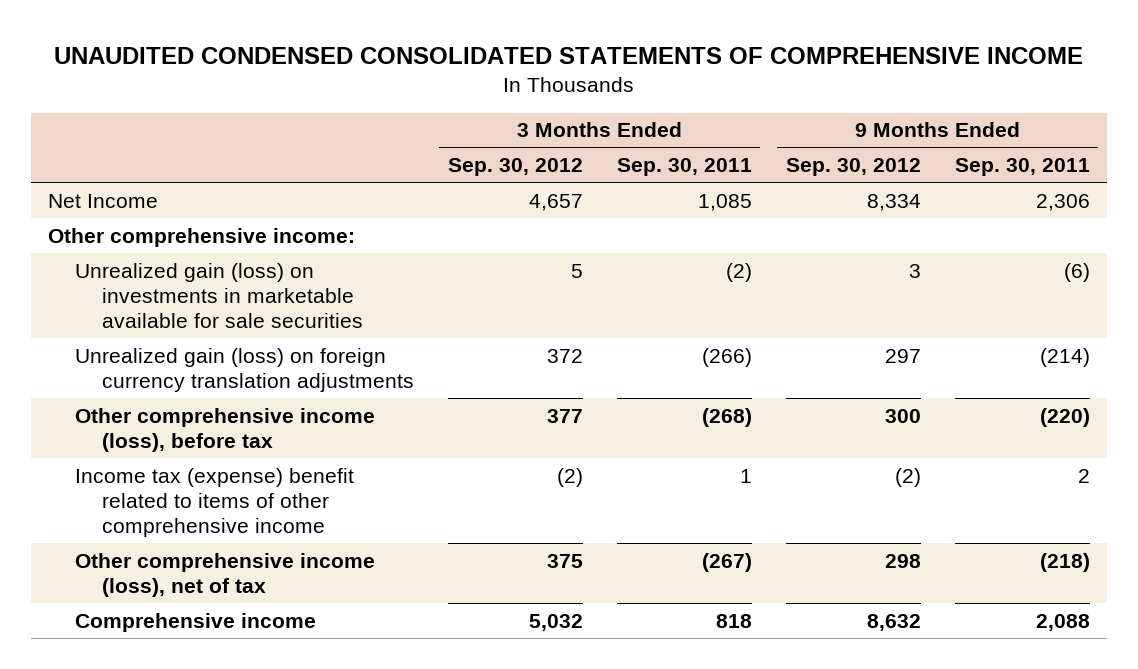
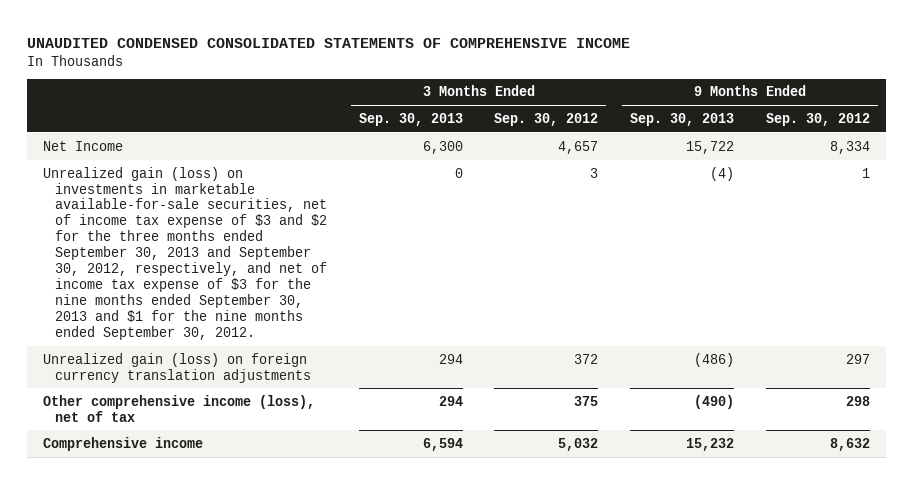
- | 3 Months Ended Sep. 30, 2012 | 3 Months Ended Sep. 30, 2011 | 9 Months Ended Sep. 30, 2012 | 9 Months Ended Sep. 30, 2011
+ | 3 Months Ended Sep. 30, 2013 | 3 Months Ended Sep. 30, 2012 | 9 Months Ended Sep. 30, 2013 | 9 Months Ended Sep. 30, 2012
- Other comprehensive income:
- Unrealized gain (loss) on investments in marketable available for sale securities | 5 | (2) | 3 | (6)
+ Unrealized gain (loss) on investments in marketable available-for-sale securities, net of income tax expense of $3 and $2 for the three months ended September 30, 2013 and September 30, 2012, respectively, and net of income tax expense of $3 for the nine months ended September 30, 2013 and $1 for the nine months ended September 30, 2012. | 0 | 3 | (4) | 1
- Other comprehensive income (loss), before tax | 377 | (268) | 300 | (220)
- Income tax (expense) benefit related to items of other comprehensive income | (2) | 1 | (2) | 2

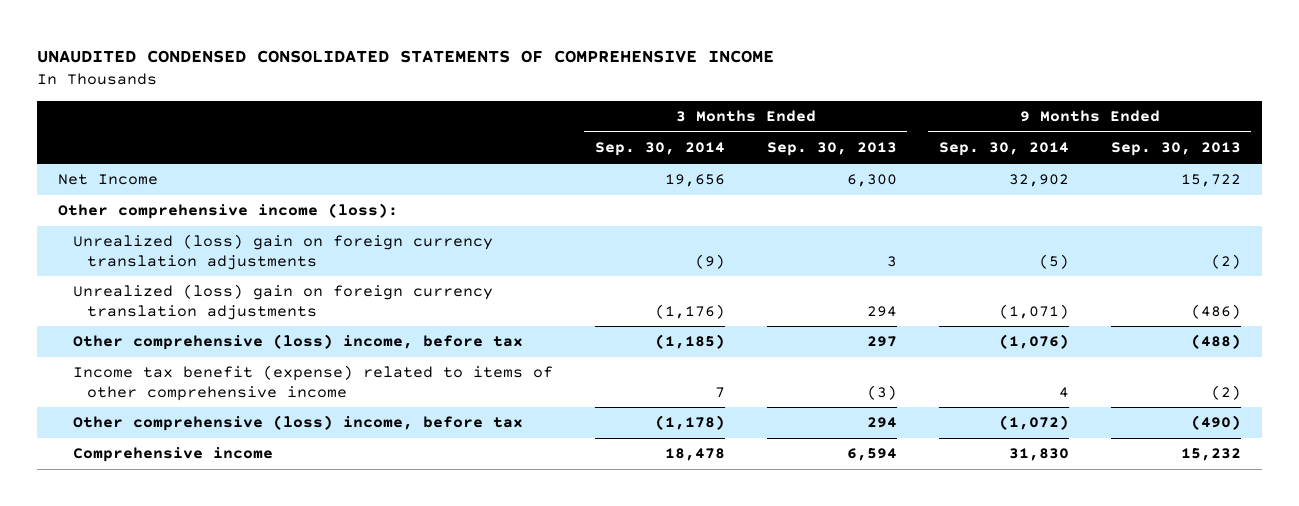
- | 3 Months Ended Sep. 30, 2013 | 3 Months Ended Sep. 30, 2012 | 9 Months Ended Sep. 30, 2013 | 9 Months Ended Sep. 30, 2012
+ | 3 Months Ended Sep. 30, 2014 | 3 Months Ended Sep. 30, 2013 | 9 Months Ended Sep. 30, 2014 | 9 Months Ended Sep. 30, 2013
- Unrealized gain (loss) on investments in marketable available-for-sale securities, net of income tax expense of $3 and $2 for the three months ended September 30, 2013 and September 30, 2012, respectively, and net of income tax expense of $3 for the nine months ended September 30, 2013 and $1 for the nine months ended September 30, 2012. | 0 | 3 | (4) | 1
- Unrealized gain (loss) on foreign currency translation adjustments | 294 | 372 | (486) | 297
- Other comprehensive income (loss), net of tax | 294 | 375 | (490) | 298
+ Other comprehensive income (loss):
+ Unrealized (loss) gain on foreign currency translation adjustments | (9) | 3 | (5) | (2)
+ Unrealized (loss) gain on foreign currency translation adjustments | (1,176) | 294 | (1,071) | (486)
+ Other comprehensive (loss) income, before tax | (1,185) | 297 | (1,076) | (488)
+ Income tax benefit (expense) related to items of other comprehensive income | 7 | (3) | 4 | (2)
+ Other comprehensive (loss) income, before tax | (1,178) | 294 | (1,072) | (490)

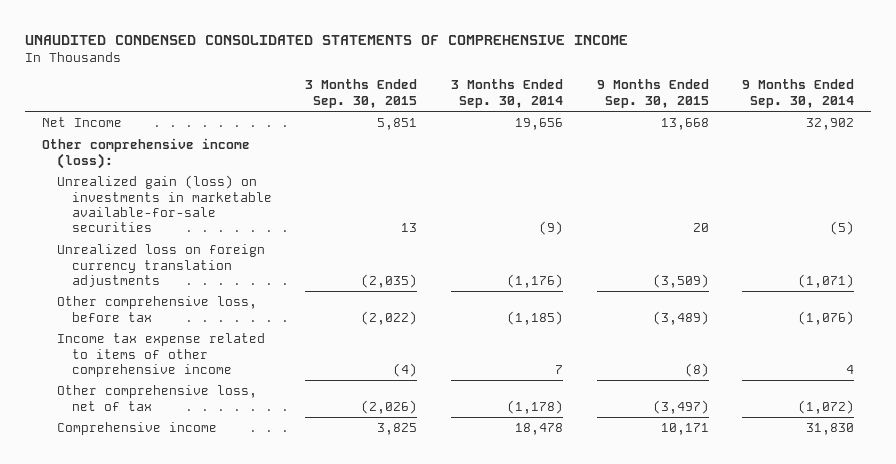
- | 3 Months Ended Sep. 30, 2014 | 3 Months Ended Sep. 30, 2013 | 9 Months Ended Sep. 30, 2014 | 9 Months Ended Sep. 30, 2013
+ | 3 Months Ended Sep. 30, 2015 | 3 Months Ended Sep. 30, 2014 | 9 Months Ended Sep. 30, 2015 | 9 Months Ended Sep. 30, 2014
- Unrealized (loss) gain on foreign currency translation adjustments | (9) | 3 | (5) | (2)
- Unrealized (loss) gain on foreign currency translation adjustments | (1,176) | 294 | (1,071) | (486)
- Other comprehensive (loss) income, before tax | (1,185) | 297 | (1,076) | (488)
- Income tax benefit (expense) related to items of other comprehensive income | 7 | (3) | 4 | (2)
- Other comprehensive (loss) income, before tax | (1,178) | 294 | (1,072) | (490)
+ Unrealized gain (loss) on investments in marketable available-for-sale securities | 13 | (9) | 20 | (5)
+ Unrealized loss on foreign currency translation adjustments | (2,035) | (1,176) | (3,509) | (1,071)
+ Other comprehensive loss, before tax | (2,022) | (1,185) | (3,489) | (1,076)
+ Income tax expense related to items of other comprehensive income | (4) | 7 | (8) | 4
+ Other comprehensive loss, net of tax | (2,026) | (1,178) | (3,497) | (1,072)

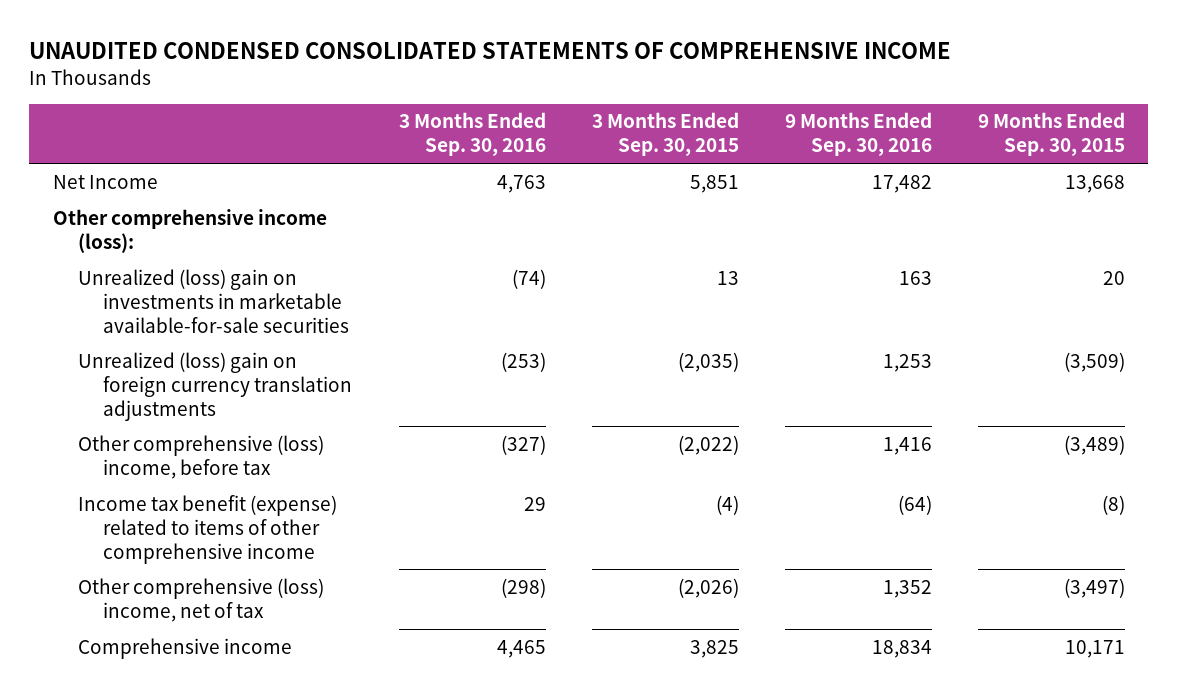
- | 3 Months Ended Sep. 30, 2015 | 3 Months Ended Sep. 30, 2014 | 9 Months Ended Sep. 30, 2015 | 9 Months Ended Sep. 30, 2014
+ | 3 Months Ended Sep. 30, 2016 | 3 Months Ended Sep. 30, 2015 | 9 Months Ended Sep. 30, 2016 | 9 Months Ended Sep. 30, 2015
- Unrealized gain (loss) on investments in marketable available-for-sale securities | 13 | (9) | 20 | (5)
- Unrealized loss on foreign currency translation adjustments | (2,035) | (1,176) | (3,509) | (1,071)
- Other comprehensive loss, before tax | (2,022) | (1,185) | (3,489) | (1,076)
- Income tax expense related to items of other comprehensive income | (4) | 7 | (8) | 4
- Other comprehensive loss, net of tax | (2,026) | (1,178) | (3,497) | (1,072)
+ Unrealized (loss) gain on investments in marketable available-for-sale securities | (74) | 13 | 163 | 20
+ Unrealized (loss) gain on foreign currency translation adjustments | (253) | (2,035) | 1,253 | (3,509)
+ Other comprehensive (loss) income, before tax | (327) | (2,022) | 1,416 | (3,489)
+ Income tax benefit (expense) related to items of other comprehensive income | 29 | (4) | (64) | (8)
+ Other comprehensive (loss) income, net of tax | (298) | (2,026) | 1,352 | (3,497)

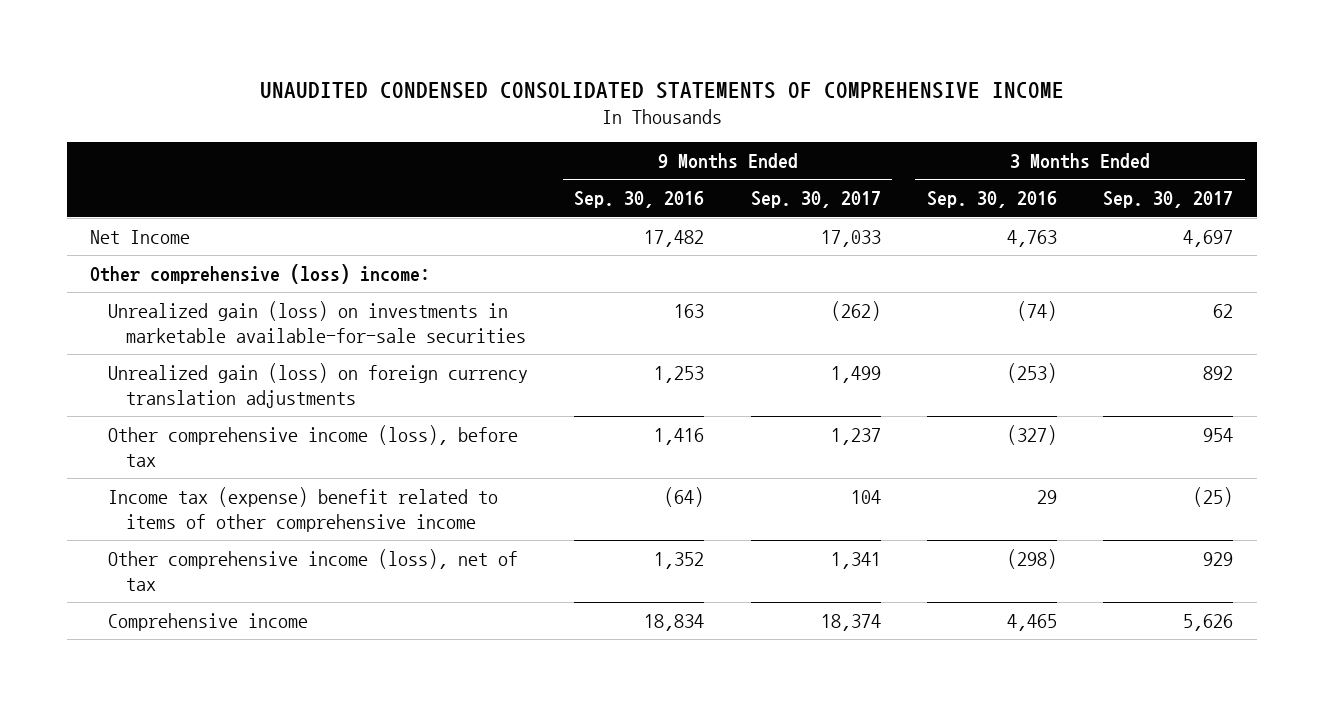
- | 3 Months Ended Sep. 30, 2016 | 3 Months Ended Sep. 30, 2015 | 9 Months Ended Sep. 30, 2016 | 9 Months Ended Sep. 30, 2015
+ | 9 Months Ended Sep. 30, 2016 | 9 Months Ended Sep. 30, 2017 | 3 Months Ended Sep. 30, 2016 | 3 Months Ended Sep. 30, 2017
- Other comprehensive income (loss):
- Unrealized (loss) gain on investments in marketable available-for-sale securities | (74) | 13 | 163 | 20
- Unrealized (loss) gain on foreign currency translation adjustments | (253) | (2,035) | 1,253 | (3,509)
- Other comprehensive (loss) income, before tax | (327) | (2,022) | 1,416 | (3,489)
- Income tax benefit (expense) related to items of other comprehensive income | 29 | (4) | (64) | (8)
- Other comprehensive (loss) income, net of tax | (298) | (2,026) | 1,352 | (3,497)
+ Other comprehensive (loss) income:
+ Unrealized gain (loss) on investments in marketable available-for-sale securities | 163 | (262) | (74) | 62
+ Unrealized gain (loss) on foreign currency translation adjustments | 1,253 | 1,499 | (253) | 892
+ Other comprehensive income (loss), before tax | 1,416 | 1,237 | (327) | 954
+ Income tax (expense) benefit related to items of other comprehensive income | (64) | 104 | 29 | (25)
+ Other comprehensive income (loss), net of tax | 1,352 | 1,341 | (298) | 929

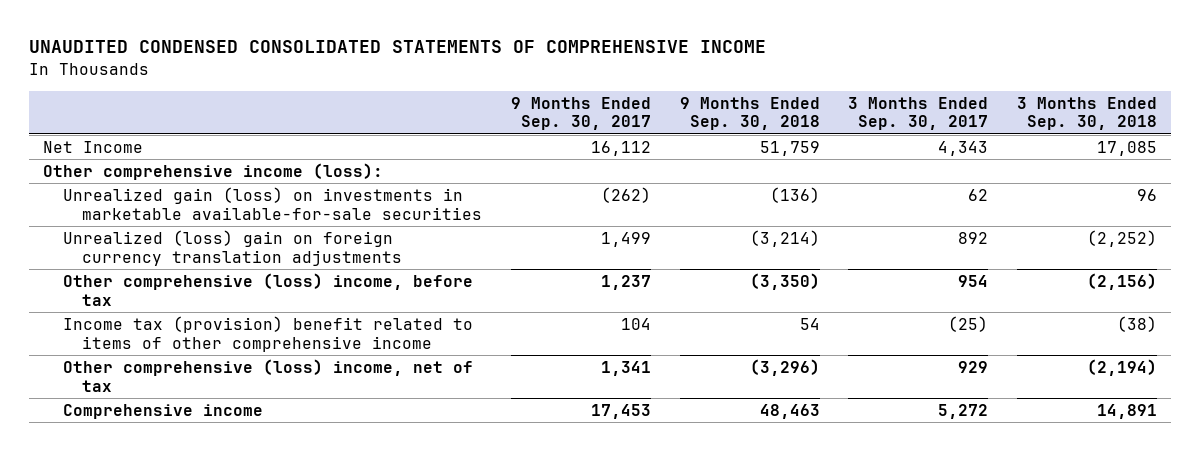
- | 9 Months Ended Sep. 30, 2016 | 9 Months Ended Sep. 30, 2017 | 3 Months Ended Sep. 30, 2016 | 3 Months Ended Sep. 30, 2017
+ | 9 Months Ended Sep. 30, 2017 | 9 Months Ended Sep. 30, 2018 | 3 Months Ended Sep. 30, 2017 | 3 Months Ended Sep. 30, 2018
- Net Income | 17,482 | 17,033 | 4,763 | 4,697
- Other comprehensive (loss) income:
+ Net Income | 16,112 | 51,759 | 4,343 | 17,085
+ Other comprehensive income (loss):
- Unrealized gain (loss) on foreign currency translation adjustments | 1,253 | 1,499 | (253) | 892
- Other comprehensive income (loss), before tax | 1,416 | 1,237 | (327) | 954
- Income tax (expense) benefit related to items of other comprehensive income | (64) | 104 | 29 | (25)
- Other comprehensive income (loss), net of tax | 1,352 | 1,341 | (298) | 929
- Comprehensive income | 18,834 | 18,374 | 4,465 | 5,626
+ Unrealized (loss) gain on foreign currency translation adjustments | 1,499 | (3,214) | 892 | (2,252)
+ Other comprehensive (loss) income, before tax | 1,237 | (3,350) | 954 | (2,156)
+ Income tax (provision) benefit related to items of other comprehensive income | 104 | 54 | (25) | (38)
+ Other comprehensive (loss) income, net of tax | 1,341 | (3,296) | 929 | (2,194)
+ Comprehensive income | 17,453 | 48,463 | 5,272 | 14,891

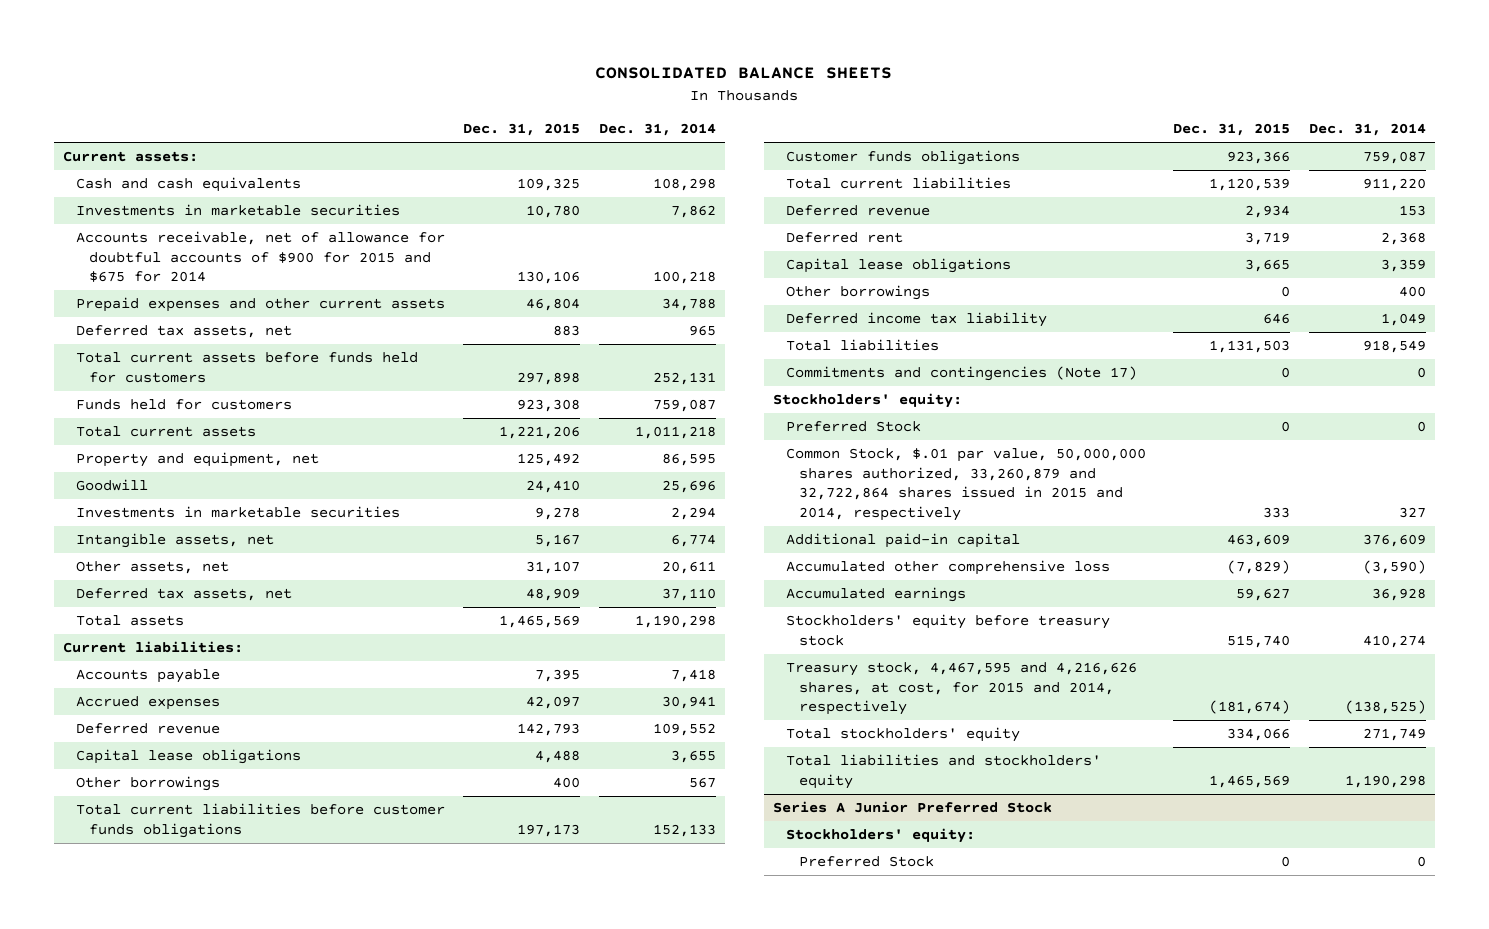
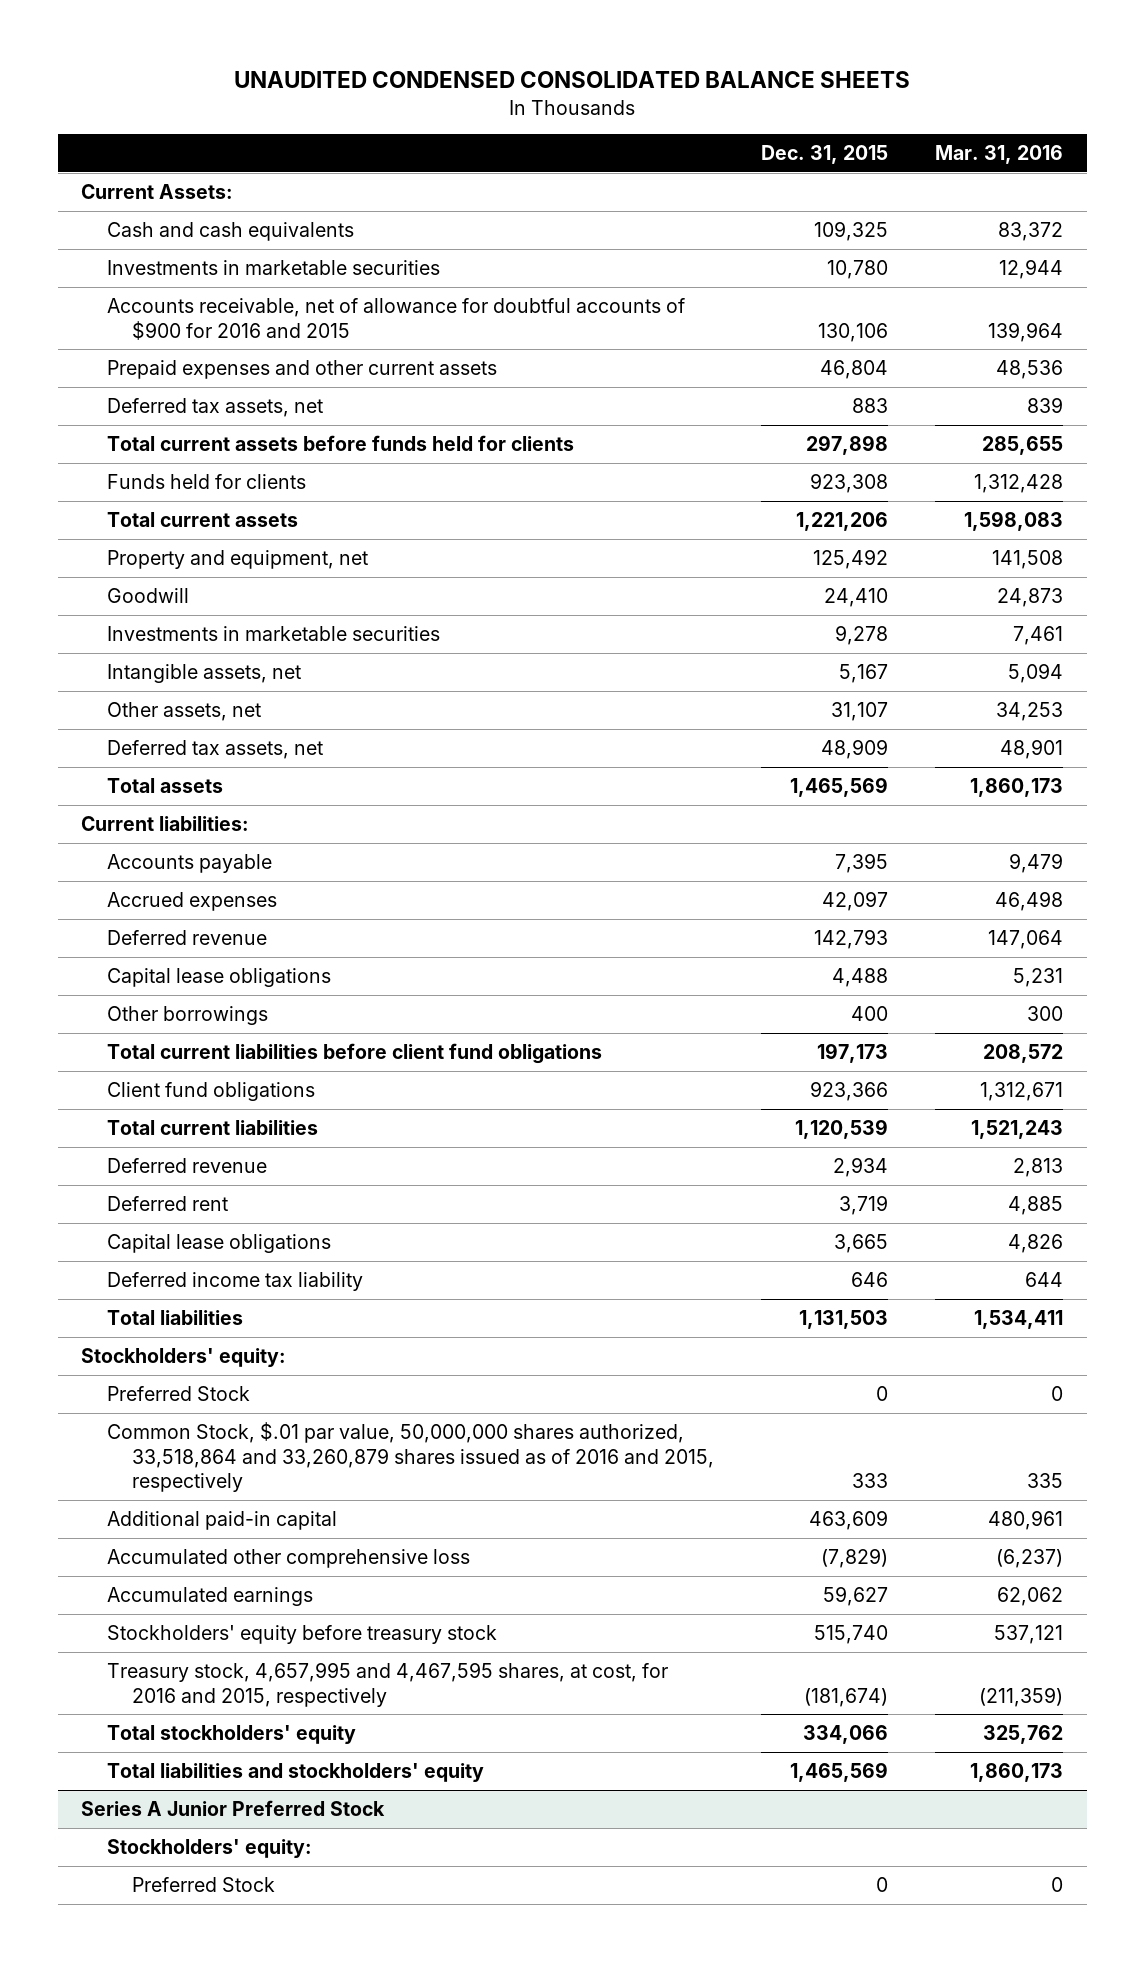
- CONSOLIDATED BALANCE SHEETS
+ UNAUDITED CONDENSED CONSOLIDATED BALANCE SHEETS
- | Dec. 31, 2015 | Dec. 31, 2014
+ | Dec. 31, 2015 | Mar. 31, 2016
- Current assets:
+ Current Assets:
- Accounts receivable, net of allowance for doubtful accounts of $900 for 2015 and $675 for 2014 | 130,106 | 100,218
+ Accounts receivable, net of allowance for doubtful accounts of $900 for 2016 and 2015 | 130,106 | 139,964
- Total current assets before funds held for customers | 297,898 | 252,131
- Funds held for customers | 923,308 | 759,087
+ Total current assets before funds held for clients | 297,898 | 285,655
+ Funds held for clients | 923,308 | 1,312,428
- Total current liabilities before customer funds obligations | 197,173 | 152,133
- Customer funds obligations | 923,366 | 759,087
+ Total current liabilities before client fund obligations | 197,173 | 208,572
+ Client fund obligations | 923,366 | 1,312,671
- Other borrowings | 0 | 400
- Commitments and contingencies (Note 17) | 0 | 0
- Common Stock, $.01 par value, 50,000,000 shares authorized, 33,260,879 and 32,722,864 shares issued in 2015 and 2014, respectively | 333 | 327
+ Common Stock, $.01 par value, 50,000,000 shares authorized, 33,518,864 and 33,260,879 shares issued as of 2016 and 2015, respectively | 333 | 335
- Treasury stock, 4,467,595 and 4,216,626 shares, at cost, for 2015 and 2014, respectively | (181,674) | (138,525)
+ Treasury stock, 4,657,995 and 4,467,595 shares, at cost, for 2016 and 2015, respectively | (181,674) | (211,359)

